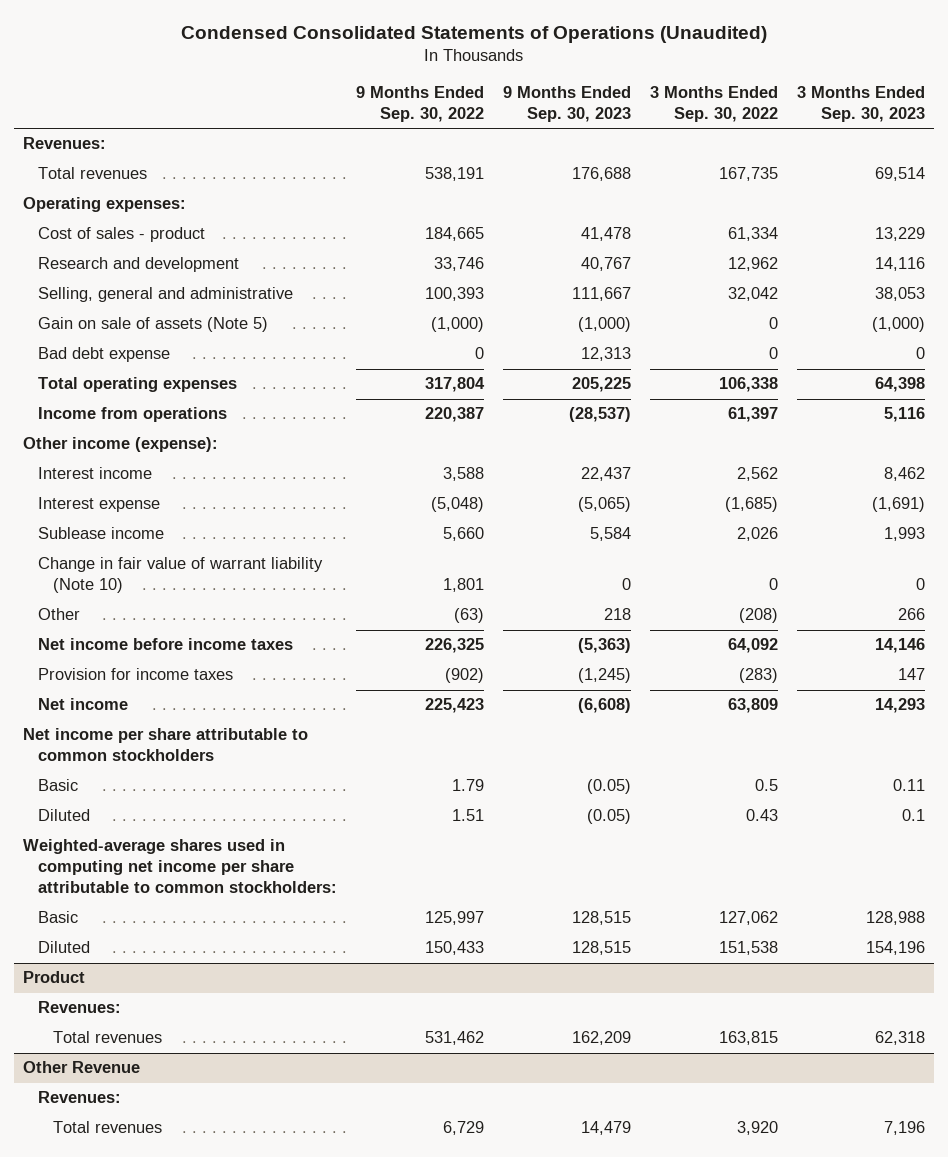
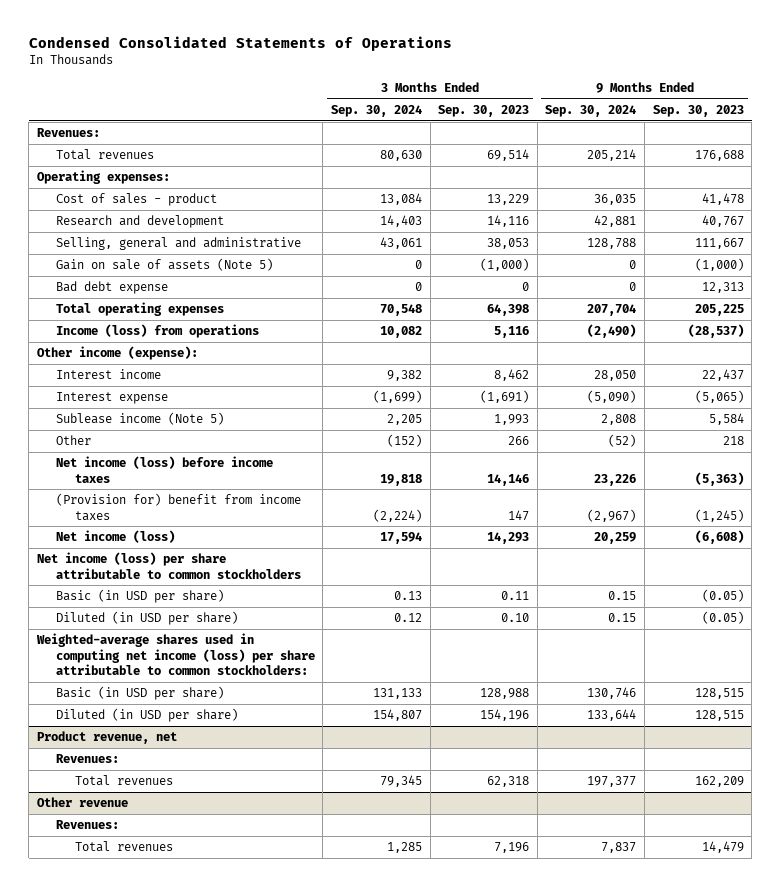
- Condensed Consolidated Statements of Operations (Unaudited)
+ Condensed Consolidated Statements of Operations
- | 9 Months Ended Sep. 30, 2022 | 9 Months Ended Sep. 30, 2023 | 3 Months Ended Sep. 30, 2022 | 3 Months Ended Sep. 30, 2023
+ | 3 Months Ended Sep. 30, 2024 | 3 Months Ended Sep. 30, 2023 | 9 Months Ended Sep. 30, 2024 | 9 Months Ended Sep. 30, 2023
- Income from operations | 220,387 | (28,537) | 61,397 | 5,116
+ Income (loss) from operations | 10,082 | 5,116 | (2,490) | (28,537)
- Sublease income | 5,660 | 5,584 | 2,026 | 1,993
- Change in fair value of warrant liability (Note 10) | 1,801 | 0 | 0 | 0
+ Sublease income (Note 5) | 2,205 | 1,993 | 2,808 | 5,584
- Net income before income taxes | 226,325 | (5,363) | 64,092 | 14,146
- Provision for income taxes | (902) | (1,245) | (283) | 147
- Net income | 225,423 | (6,608) | 63,809 | 14,293
- Net income per share attributable to common stockholders
- Basic | 1.79 | (0.05) | 0.5 | 0.11
- Diluted | 1.51 | (0.05) | 0.43 | 0.1
- Weighted-average shares used in computing net income per share attributable to common stockholders:
- Basic | 125,997 | 128,515 | 127,062 | 128,988
- Diluted | 150,433 | 128,515 | 151,538 | 154,196
- Product
+ Net income (loss) before income taxes | 19,818 | 14,146 | 23,226 | (5,363)
+ (Provision for) benefit from income taxes | (2,224) | 147 | (2,967) | (1,245)
+ Net income (loss) | 17,594 | 14,293 | 20,259 | (6,608)
+ Net income (loss) per share attributable to common stockholders
+ Basic (in USD per share) | 0.13 | 0.11 | 0.15 | (0.05)
+ Diluted (in USD per share) | 0.12 | 0.10 | 0.15 | (0.05)
+ Weighted-average shares used in computing net income (loss) per share attributable to common stockholders:
+ Basic (in USD per share) | 131,133 | 128,988 | 130,746 | 128,515
+ Diluted (in USD per share) | 154,807 | 154,196 | 133,644 | 128,515
+ Product revenue, net
- Other Revenue
+ Other revenue

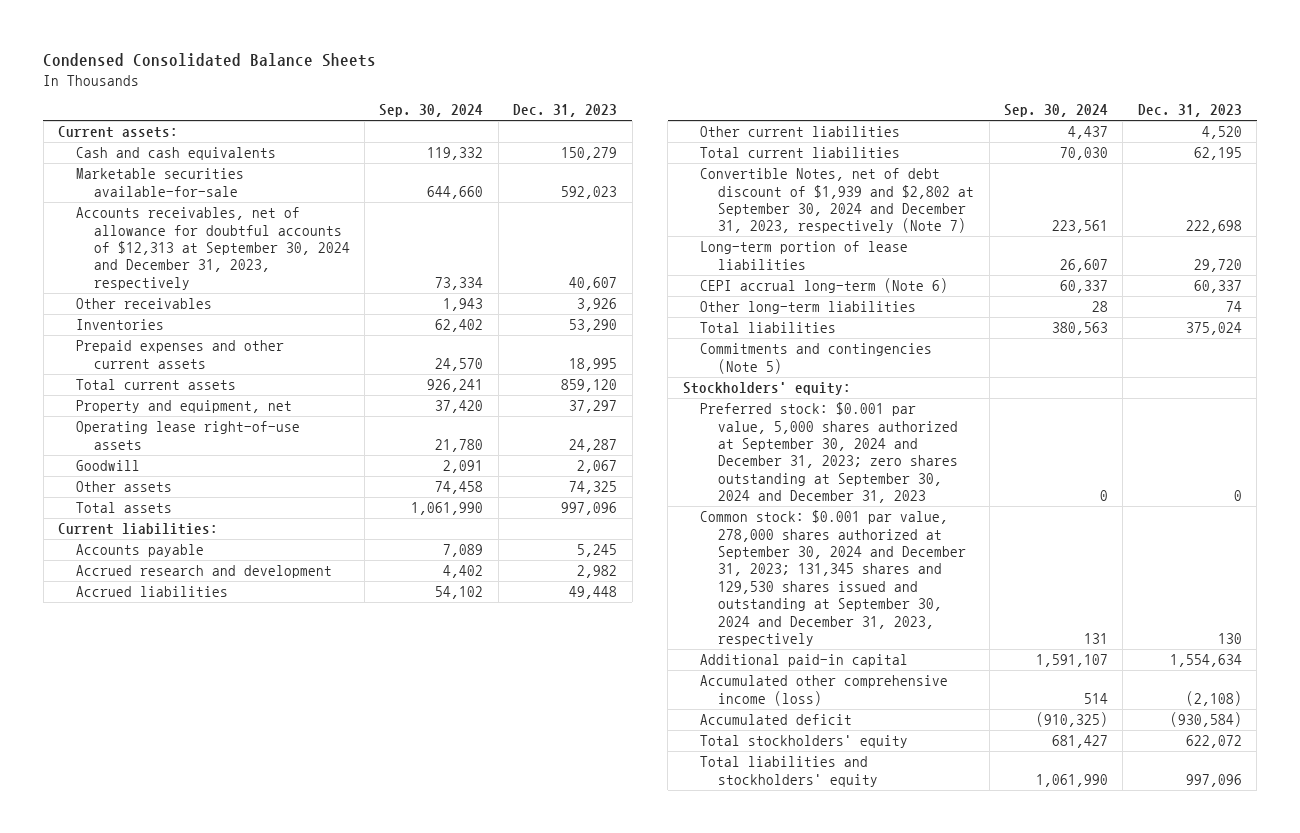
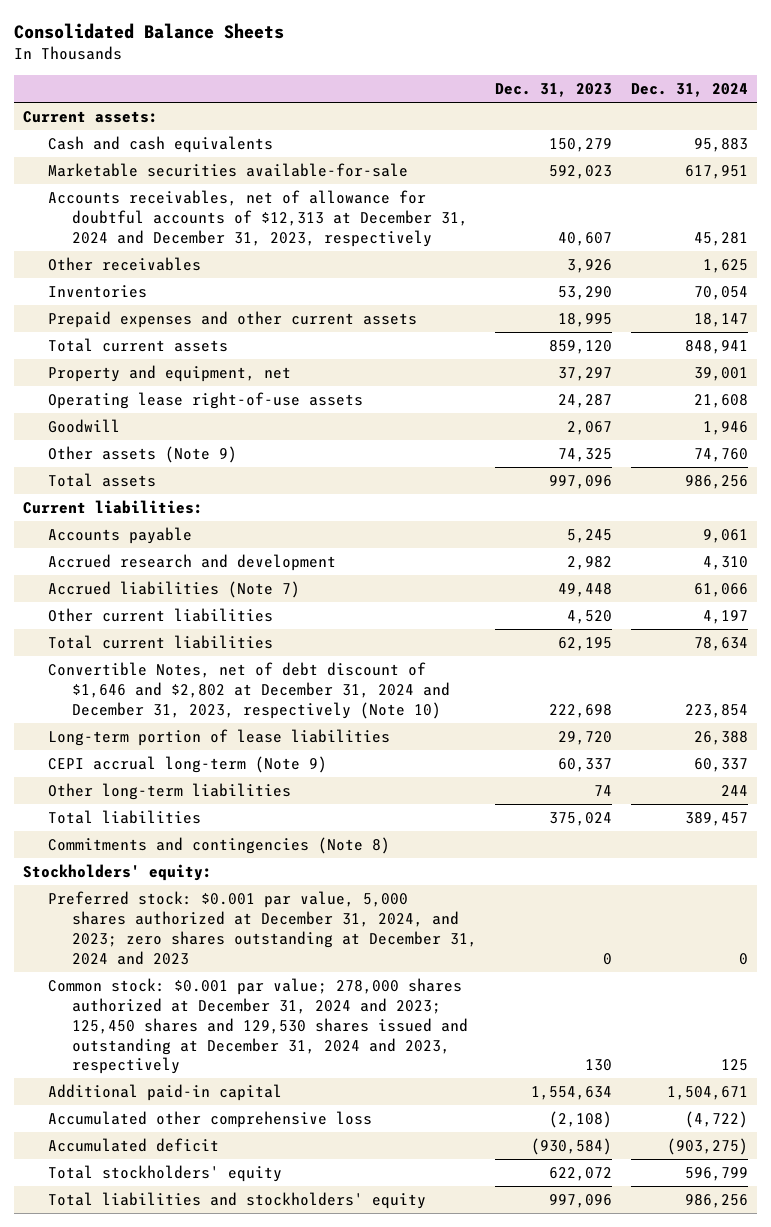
- Condensed Consolidated Balance Sheets
+ Consolidated Balance Sheets
- | Sep. 30, 2024 | Dec. 31, 2023
+ | Dec. 31, 2023 | Dec. 31, 2024
- Accounts receivables, net of allowance for doubtful accounts of $12,313 at September 30, 2024 and December 31, 2023, respectively | 73,334 | 40,607
+ Accounts receivables, net of allowance for doubtful accounts of $12,313 at December 31, 2024 and December 31, 2023, respectively | 40,607 | 45,281
- Other assets | 74,458 | 74,325
+ Other assets (Note 9) | 74,325 | 74,760
- Accrued liabilities | 54,102 | 49,448
+ Accrued liabilities (Note 7) | 49,448 | 61,066
- Convertible Notes, net of debt discount of $1,939 and $2,802 at September 30, 2024 and December 31, 2023, respectively (Note 7) | 223,561 | 222,698
+ Convertible Notes, net of debt discount of $1,646 and $2,802 at December 31, 2024 and December 31, 2023, respectively (Note 10) | 222,698 | 223,854
- CEPI accrual long-term (Note 6) | 60,337 | 60,337
+ CEPI accrual long-term (Note 9) | 60,337 | 60,337
- Commitments and contingencies (Note 5)
+ Commitments and contingencies (Note 8)
- Preferred stock: $0.001 par value, 5,000 shares authorized at September 30, 2024 and December 31, 2023; zero shares outstanding at September 30, 2024 and December 31, 2023 | 0 | 0
- Common stock: $0.001 par value, 278,000 shares authorized at September 30, 2024 and December 31, 2023; 131,345 shares and 129,530 shares issued and outstanding at September 30, 2024 and December 31, 2023, respectively | 131 | 130
+ Preferred stock: $0.001 par value, 5,000 shares authorized at December 31, 2024, and 2023; zero shares outstanding at December 31, 2024 and 2023 | 0 | 0
+ Common stock: $0.001 par value; 278,000 shares authorized at December 31, 2024 and 2023; 125,450 shares and 129,530 shares issued and outstanding at December 31, 2024 and 2023, respectively | 130 | 125
- Accumulated other comprehensive income (loss) | 514 | (2,108)
+ Accumulated other comprehensive loss | (2,108) | (4,722)

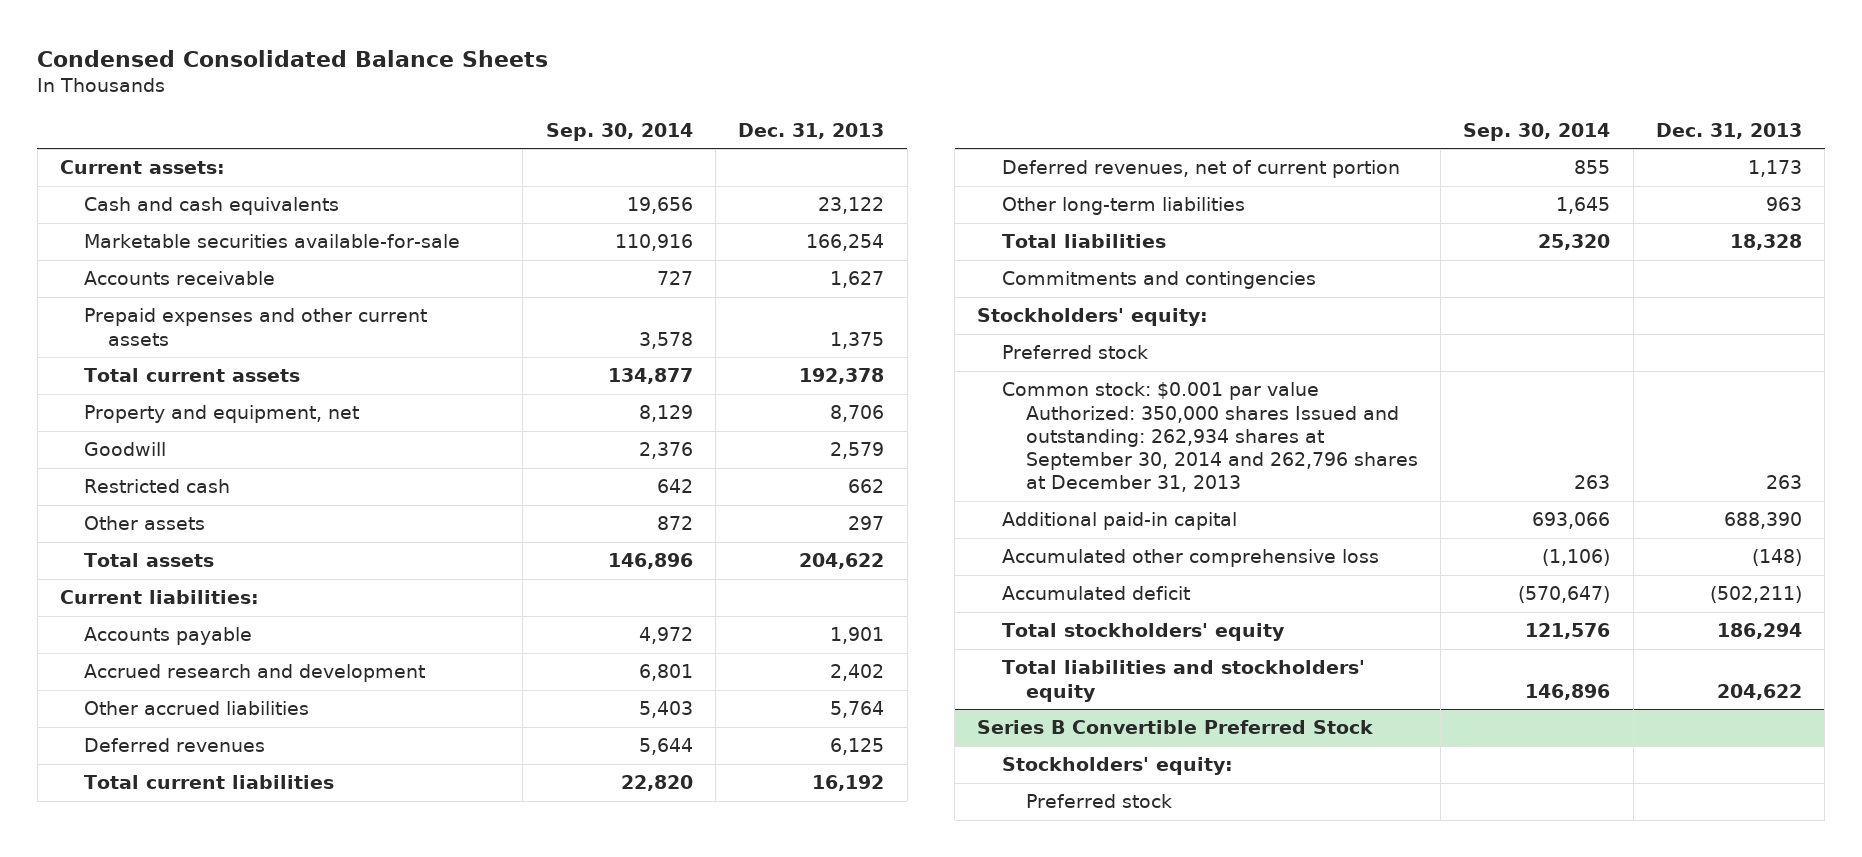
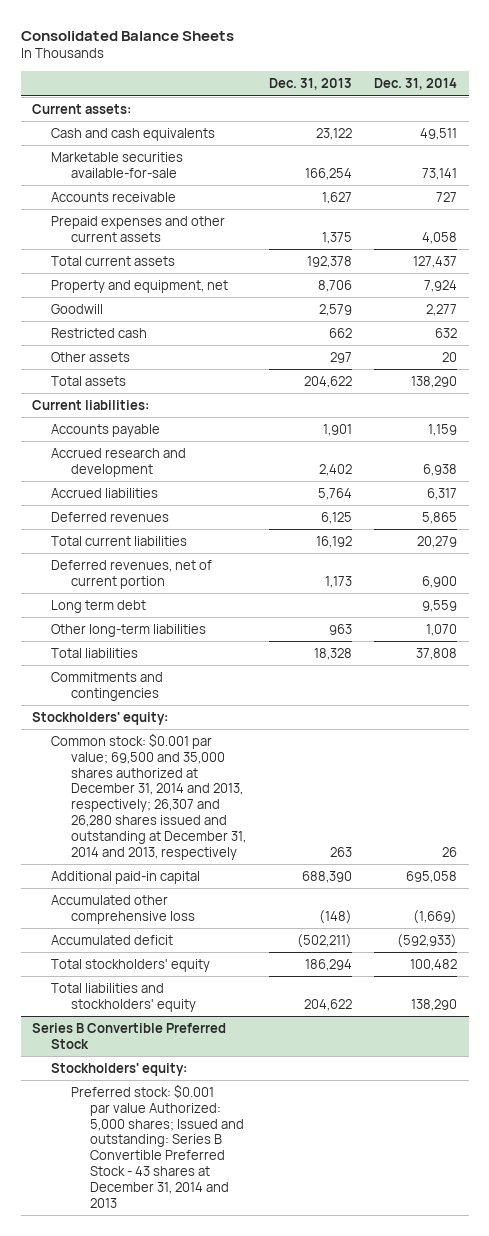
- Condensed Consolidated Balance Sheets
+ Consolidated Balance Sheets
- | Sep. 30, 2014 | Dec. 31, 2013
+ | Dec. 31, 2013 | Dec. 31, 2014
- Other accrued liabilities | 5,403 | 5,764
+ Accrued liabilities | 5,764 | 6,317
+ Long term debt | | 9,559
- Preferred stock
- Common stock: $0.001 par value Authorized: 350,000 shares Issued and outstanding: 262,934 shares at September 30, 2014 and 262,796 shares at December 31, 2013 | 263 | 263
+ Common stock: $0.001 par value; 69,500 and 35,000 shares authorized at December 31, 2014 and 2013, respectively; 26,307 and 26,280 shares issued and outstanding at December 31, 2014 and 2013, respectively | 263 | 26
@ Series B Convertible Preferred Stock
- Preferred stock
+ Preferred stock: $0.001 par value Authorized: 5,000 shares; Issued and outstanding: Series B Convertible Preferred Stock - 43 shares at December 31, 2014 and 2013

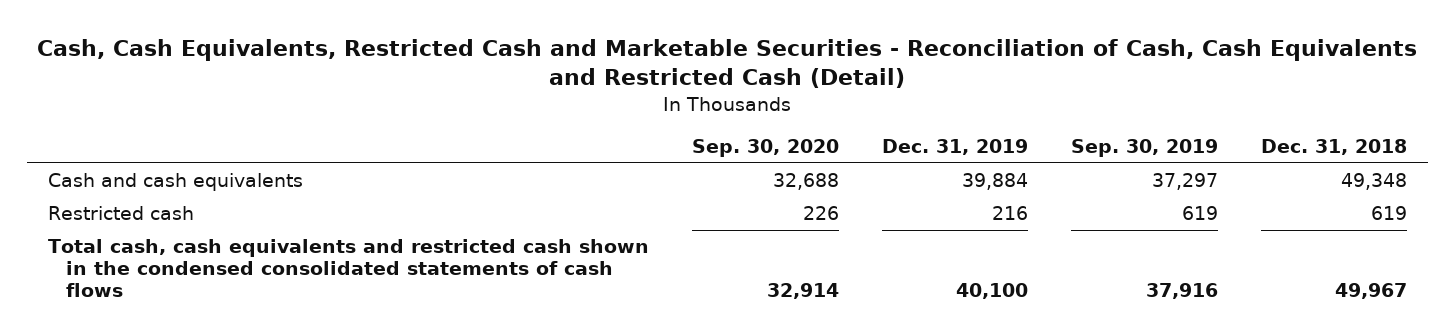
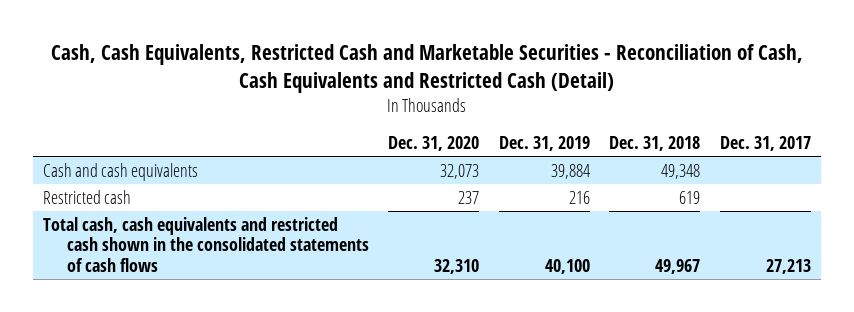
- | Sep. 30, 2020 | Dec. 31, 2019 | Sep. 30, 2019 | Dec. 31, 2018
+ | Dec. 31, 2020 | Dec. 31, 2019 | Dec. 31, 2018 | Dec. 31, 2017
- Total cash, cash equivalents and restricted cash shown in the condensed consolidated statements of cash flows | 32,914 | 40,100 | 37,916 | 49,967
+ Total cash, cash equivalents and restricted cash shown in the consolidated statements of cash flows | 32,310 | 40,100 | 49,967 | 27,213

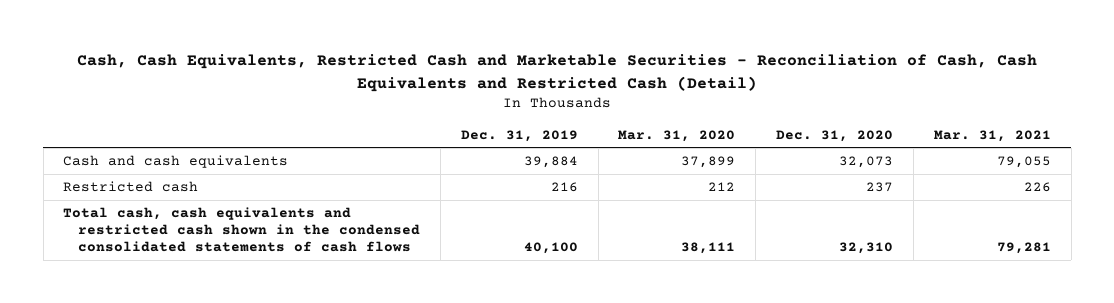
- | Dec. 31, 2020 | Dec. 31, 2019 | Dec. 31, 2018 | Dec. 31, 2017
+ | Dec. 31, 2019 | Mar. 31, 2020 | Dec. 31, 2020 | Mar. 31, 2021
- Total cash, cash equivalents and restricted cash shown in the consolidated statements of cash flows | 32,310 | 40,100 | 49,967 | 27,213
+ Total cash, cash equivalents and restricted cash shown in the condensed consolidated statements of cash flows | 40,100 | 38,111 | 32,310 | 79,281

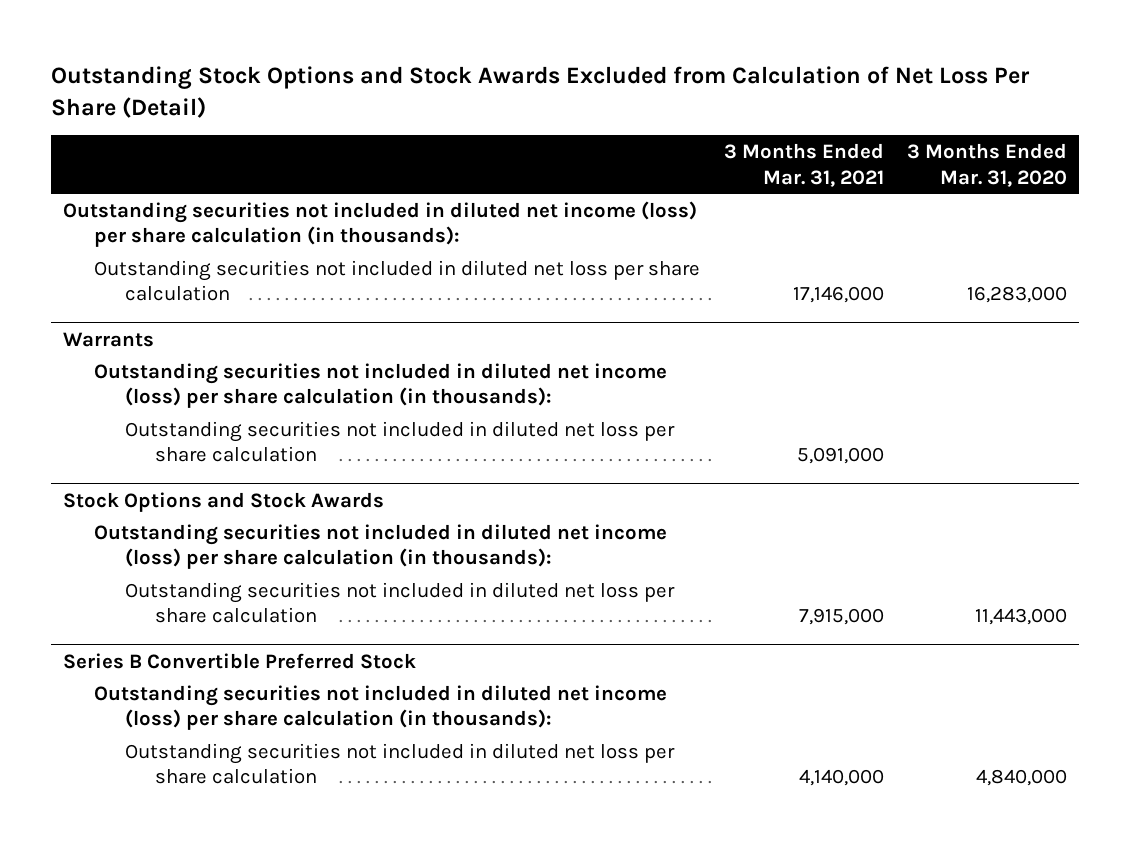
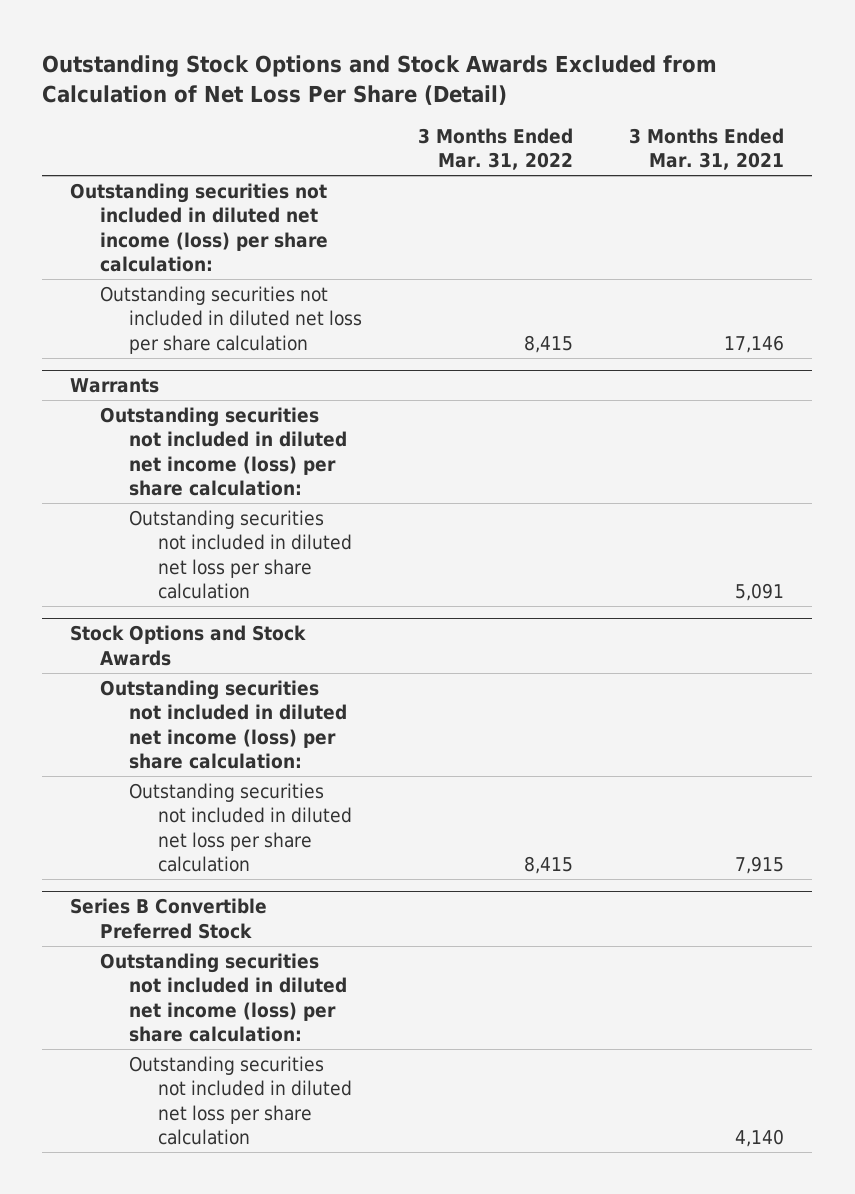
- | 3 Months Ended Mar. 31, 2021 | 3 Months Ended Mar. 31, 2020
+ | 3 Months Ended Mar. 31, 2022 | 3 Months Ended Mar. 31, 2021
- Outstanding securities not included in diluted net income (loss) per share calculation (in thousands):
- Outstanding securities not included in diluted net loss per share calculation | 17,146,000 | 16,283,000
+ Outstanding securities not included in diluted net income (loss) per share calculation:
+ Outstanding securities not included in diluted net loss per share calculation | 8,415 | 17,146
@ Warrants
- Outstanding securities not included in diluted net income (loss) per share calculation (in thousands):
- Outstanding securities not included in diluted net loss per share calculation | 5,091,000 |
+ Outstanding securities not included in diluted net income (loss) per share calculation:
+ Outstanding securities not included in diluted net loss per share calculation | | 5,091
@ Stock Options and Stock Awards
- Outstanding securities not included in diluted net income (loss) per share calculation (in thousands):
- Outstanding securities not included in diluted net loss per share calculation | 7,915,000 | 11,443,000
+ Outstanding securities not included in diluted net income (loss) per share calculation:
+ Outstanding securities not included in diluted net loss per share calculation | 8,415 | 7,915
@ Series B Convertible Preferred Stock
- Outstanding securities not included in diluted net income (loss) per share calculation (in thousands):
- Outstanding securities not included in diluted net loss per share calculation | 4,140,000 | 4,840,000
+ Outstanding securities not included in diluted net income (loss) per share calculation:
+ Outstanding securities not included in diluted net loss per share calculation | | 4,140

